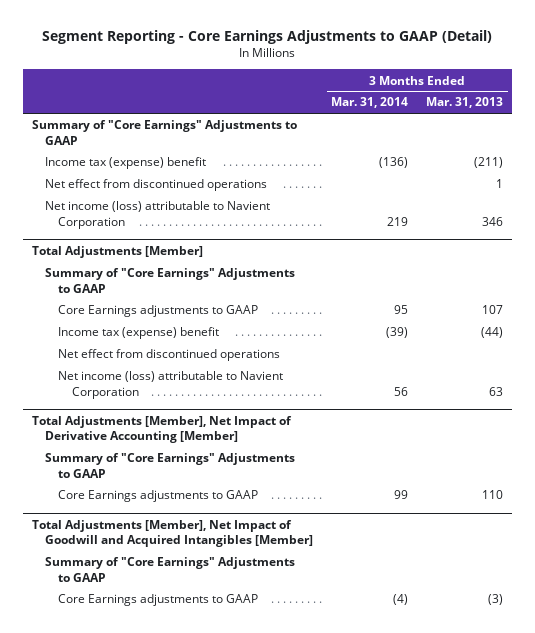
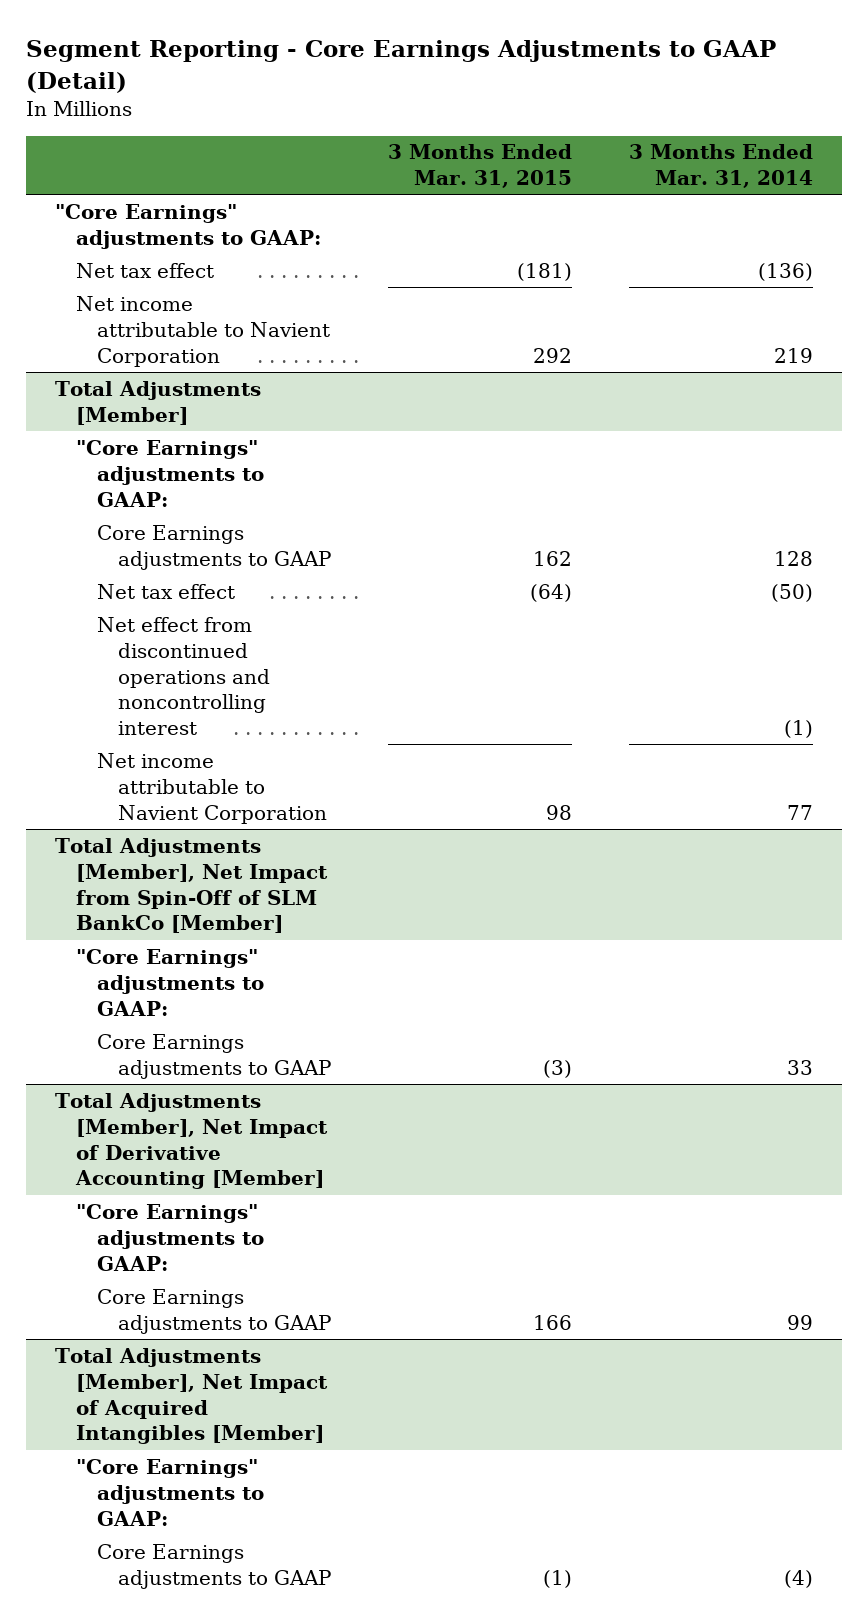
- | 3 Months Ended Mar. 31, 2014 | 3 Months Ended Mar. 31, 2013
+ | 3 Months Ended Mar. 31, 2015 | 3 Months Ended Mar. 31, 2014
- Summary of "Core Earnings" Adjustments to GAAP
- Income tax (expense) benefit | (136) | (211)
- Net effect from discontinued operations | | 1
- Net income (loss) attributable to Navient Corporation | 219 | 346
+ "Core Earnings" adjustments to GAAP:
+ Net tax effect | (181) | (136)
+ Net income attributable to Navient Corporation | 292 | 219
@ Total Adjustments [Member]
- Summary of "Core Earnings" Adjustments to GAAP
- Core Earnings adjustments to GAAP | 95 | 107
- Income tax (expense) benefit | (39) | (44)
- Net effect from discontinued operations
- Net income (loss) attributable to Navient Corporation | 56 | 63
+ "Core Earnings" adjustments to GAAP:
+ Core Earnings adjustments to GAAP | 162 | 128
+ Net tax effect | (64) | (50)
+ Net effect from discontinued operations and noncontrolling interest | | (1)
+ Net income attributable to Navient Corporation | 98 | 77
+ Total Adjustments [Member], Net Impact from Spin-Off of SLM BankCo [Member]
+ "Core Earnings" adjustments to GAAP:
+ Core Earnings adjustments to GAAP | (3) | 33
@ Total Adjustments [Member], Net Impact of Derivative Accounting [Member]
- Summary of "Core Earnings" Adjustments to GAAP
+ "Core Earnings" adjustments to GAAP:
- Total Adjustments [Member], Net Impact of Goodwill and Acquired Intangibles [Member]
- Summary of "Core Earnings" Adjustments to GAAP
+ Total Adjustments [Member], Net Impact of Acquired Intangibles [Member]
+ "Core Earnings" adjustments to GAAP:

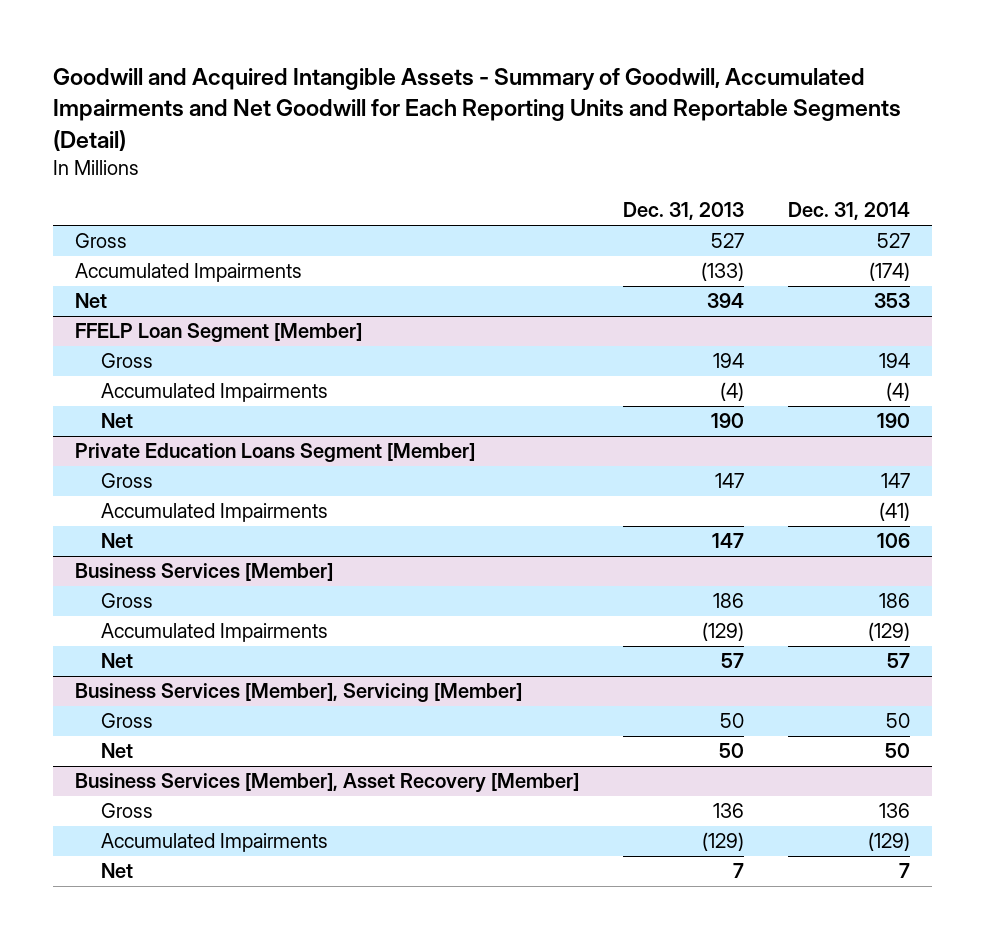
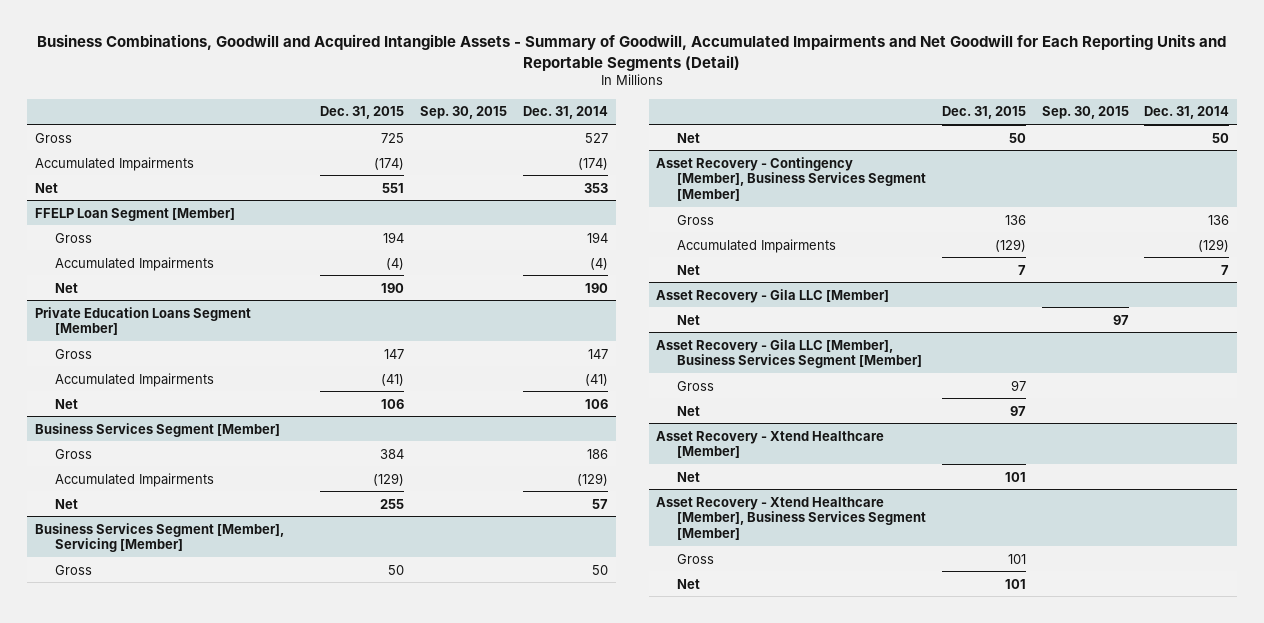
- Goodwill and Acquired Intangible Assets - Summary of Goodwill, Accumulated Impairments and Net Goodwill for Each Reporting Units and Reportable Segments (Detail)
+ Business Combinations, Goodwill and Acquired Intangible Assets - Summary of Goodwill, Accumulated Impairments and Net Goodwill for Each Reporting Units and Reportable Segments (Detail)
- | Dec. 31, 2013 | Dec. 31, 2014
+ | Dec. 31, 2015 | Sep. 30, 2015 | Dec. 31, 2014
- Business Services [Member]
+ Business Services Segment [Member]
- Business Services [Member], Servicing [Member]
+ Business Services Segment [Member], Servicing [Member]
- Business Services [Member], Asset Recovery [Member]
+ Asset Recovery - Contingency [Member], Business Services Segment [Member]
+ Asset Recovery - Gila LLC [Member]
+ Net | | 97 |
+ Asset Recovery - Gila LLC [Member], Business Services Segment [Member]
+ Gross | 97 | |
+ Net | 97 | |
+ Asset Recovery - Xtend Healthcare [Member]
+ Net | 101 | |
+ Asset Recovery - Xtend Healthcare [Member], Business Services Segment [Member]
+ Gross | 101 | |
+ Net | 101 | |

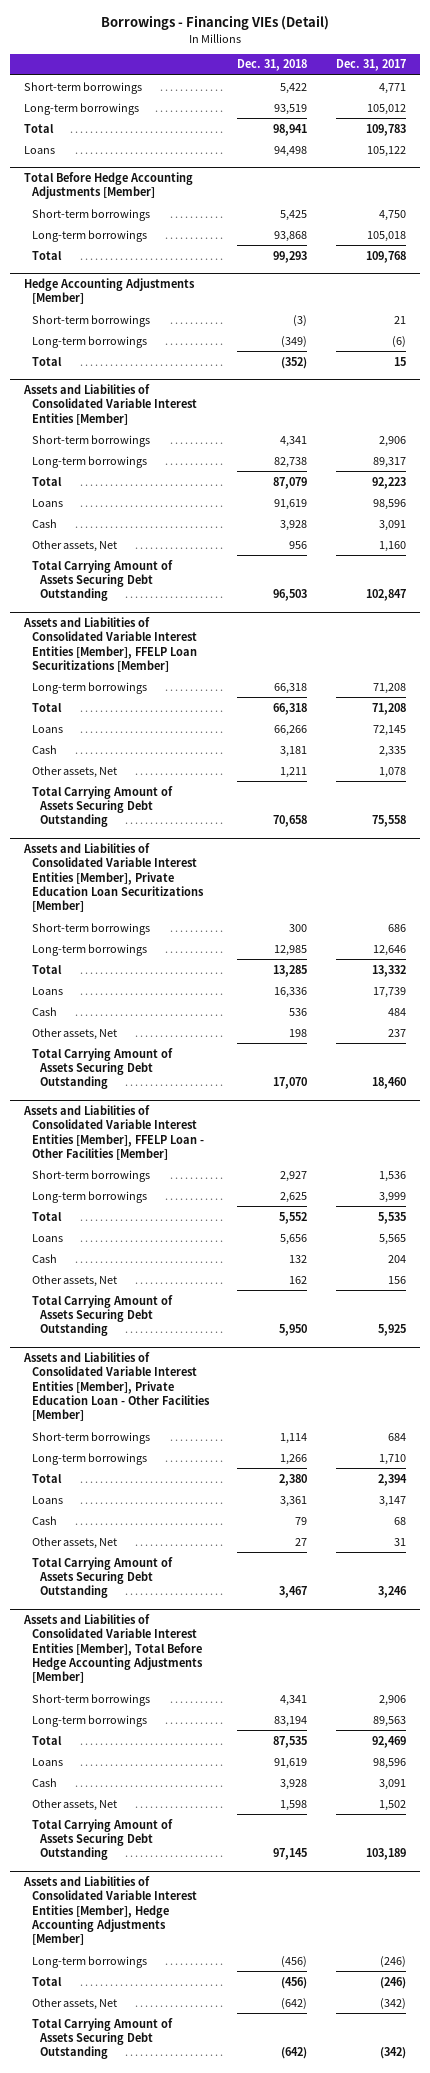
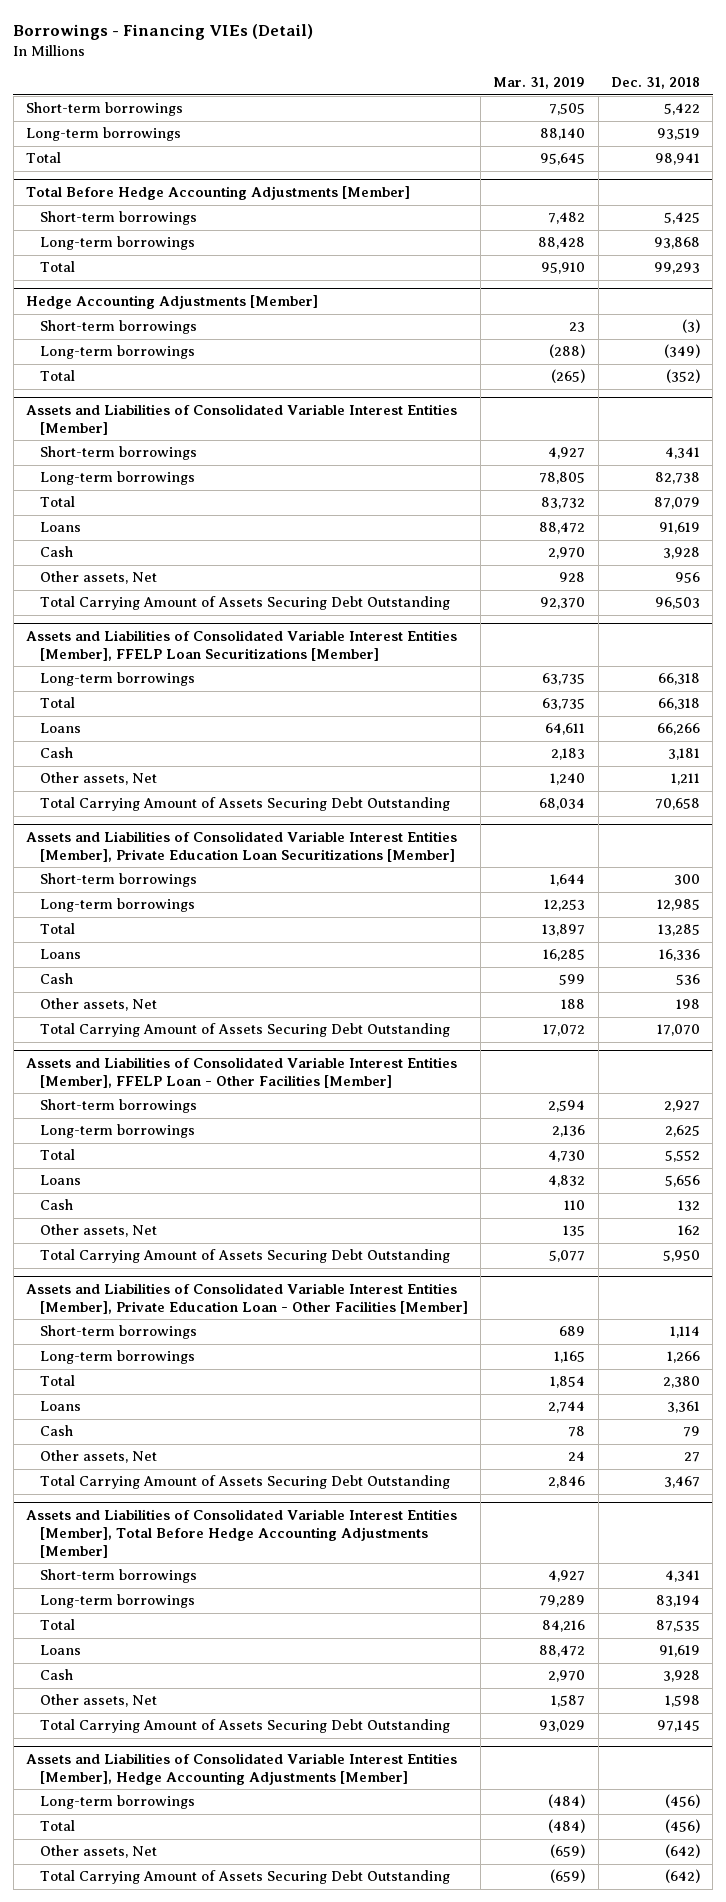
- | Dec. 31, 2018 | Dec. 31, 2017
+ | Mar. 31, 2019 | Dec. 31, 2018
- Loans | 94,498 | 105,122

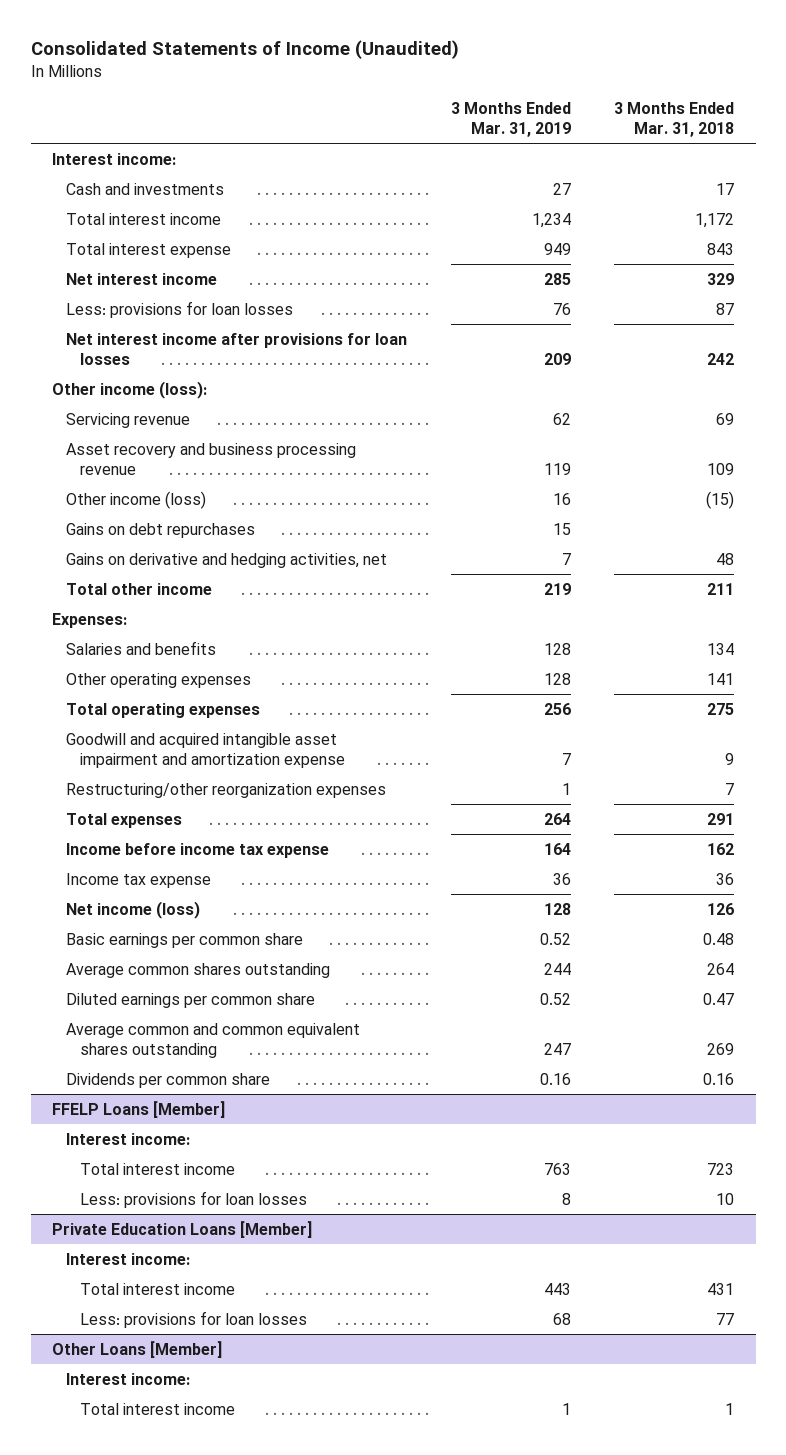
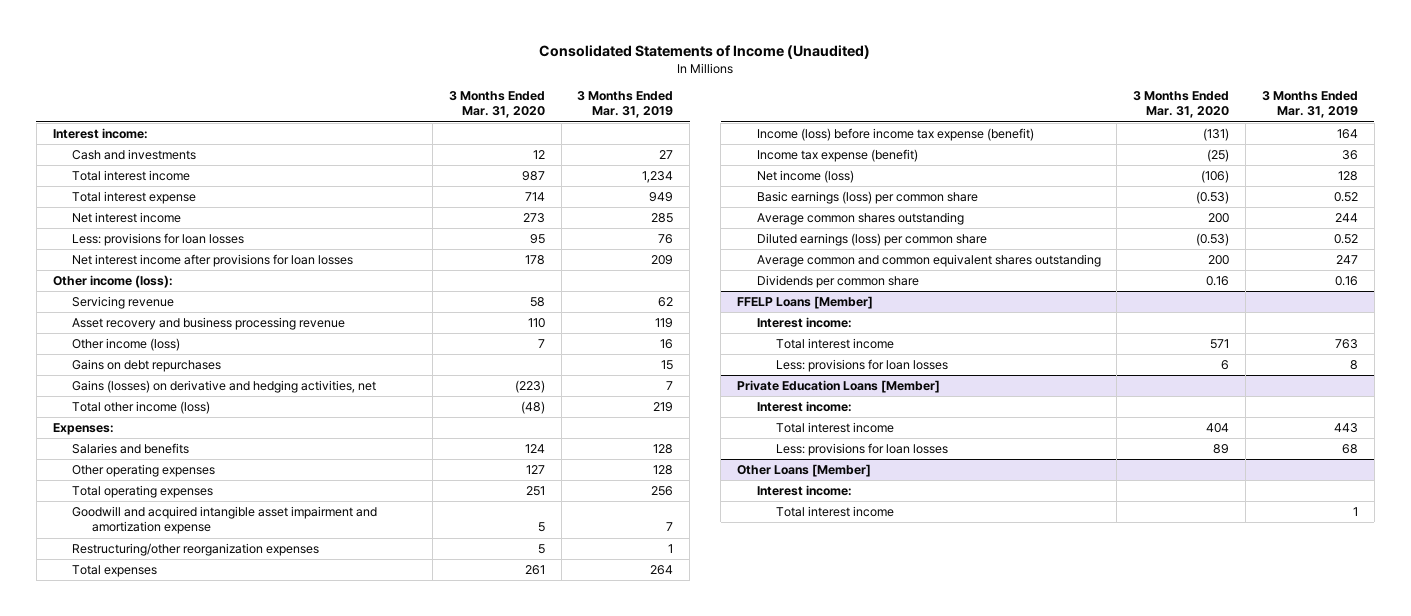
- | 3 Months Ended Mar. 31, 2019 | 3 Months Ended Mar. 31, 2018
+ | 3 Months Ended Mar. 31, 2020 | 3 Months Ended Mar. 31, 2019
- Gains on derivative and hedging activities, net | 7 | 48
- Total other income | 219 | 211
+ Gains (losses) on derivative and hedging activities, net | (223) | 7
+ Total other income (loss) | (48) | 219
- Income before income tax expense | 164 | 162
- Income tax expense | 36 | 36
+ Income (loss) before income tax expense (benefit) | (131) | 164
+ Income tax expense (benefit) | (25) | 36
- Basic earnings per common share | 0.52 | 0.48
+ Basic earnings (loss) per common share | (0.53) | 0.52
- Diluted earnings per common share | 0.52 | 0.47
+ Diluted earnings (loss) per common share | (0.53) | 0.52

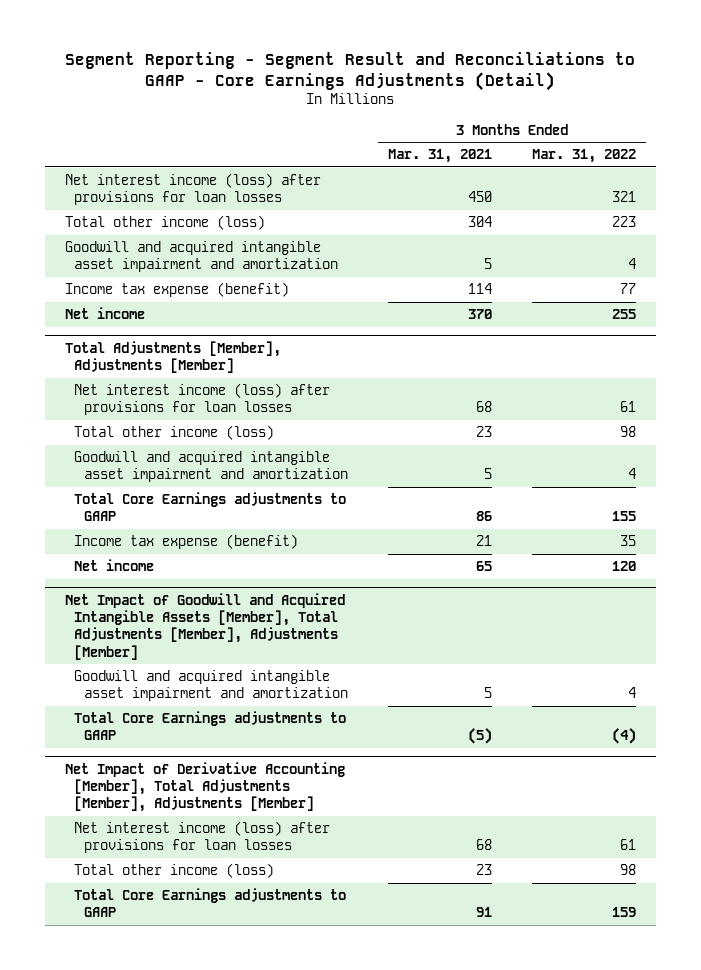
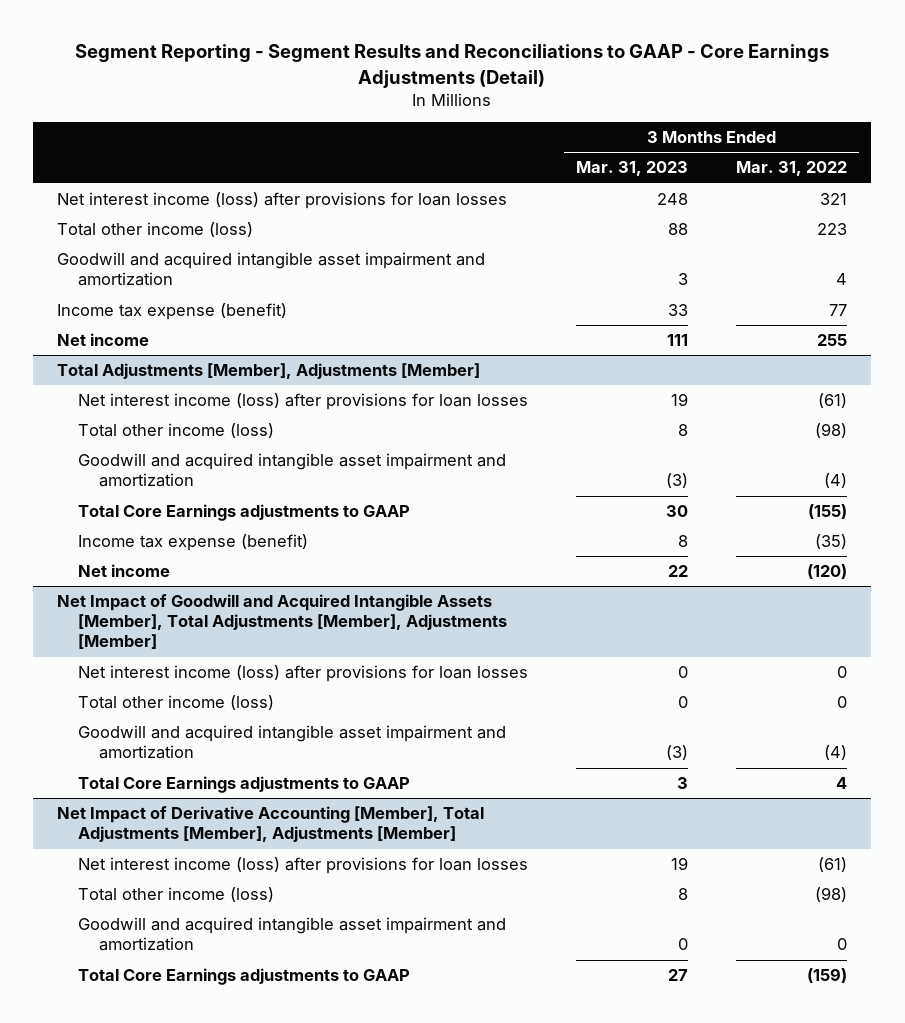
- Segment Reporting - Segment Result and Reconciliations to GAAP - Core Earnings Adjustments (Detail)
+ Segment Reporting - Segment Results and Reconciliations to GAAP - Core Earnings Adjustments (Detail)
- | 3 Months Ended Mar. 31, 2021 | 3 Months Ended Mar. 31, 2022
+ | 3 Months Ended Mar. 31, 2023 | 3 Months Ended Mar. 31, 2022
@ Total Adjustments [Member], Adjustments [Member]
- Net interest income (loss) after provisions for loan losses | 68 | 61
- Total other income (loss) | 23 | 98
- Goodwill and acquired intangible asset impairment and amortization | 5 | 4
- Total Core Earnings adjustments to GAAP | 86 | 155
- Income tax expense (benefit) | 21 | 35
- Net income | 65 | 120
+ Net interest income (loss) after provisions for loan losses | 19 | (61)
+ Total other income (loss) | 8 | (98)
+ Goodwill and acquired intangible asset impairment and amortization | (3) | (4)
+ Total Core Earnings adjustments to GAAP | 30 | (155)
+ Income tax expense (benefit) | 8 | (35)
+ Net income | 22 | (120)
@ Net Impact of Goodwill and Acquired Intangible Assets [Member], Total Adjustments [Member], Adjustments [Member]
- Goodwill and acquired intangible asset impairment and amortization | 5 | 4
- Total Core Earnings adjustments to GAAP | (5) | (4)
+ Net interest income (loss) after provisions for loan losses | 0 | 0
+ Total other income (loss) | 0 | 0
+ Goodwill and acquired intangible asset impairment and amortization | (3) | (4)
+ Total Core Earnings adjustments to GAAP | 3 | 4
@ Net Impact of Derivative Accounting [Member], Total Adjustments [Member], Adjustments [Member]
- Net interest income (loss) after provisions for loan losses | 68 | 61
- Total other income (loss) | 23 | 98
- Total Core Earnings adjustments to GAAP | 91 | 159
+ Net interest income (loss) after provisions for loan losses | 19 | (61)
+ Total other income (loss) | 8 | (98)
+ Goodwill and acquired intangible asset impairment and amortization | 0 | 0
+ Total Core Earnings adjustments to GAAP | 27 | (159)

